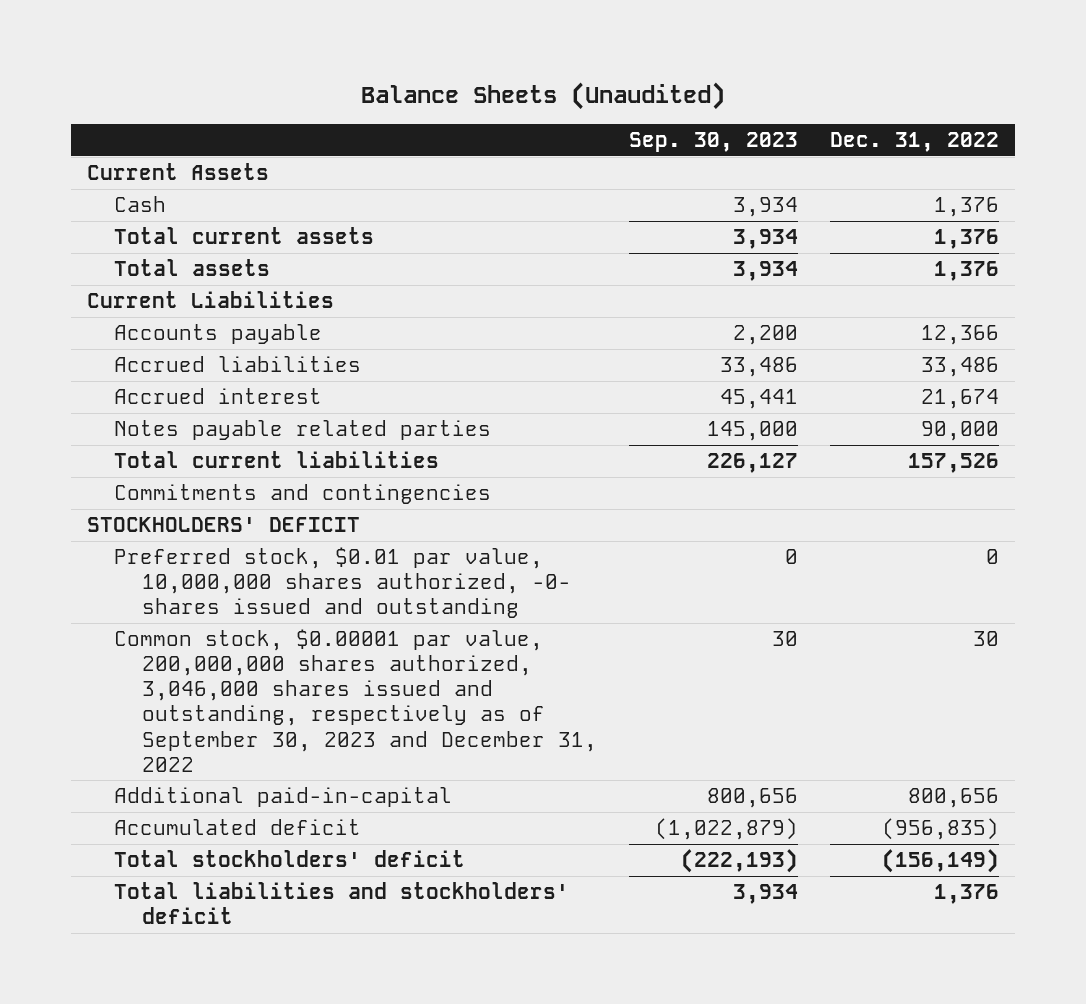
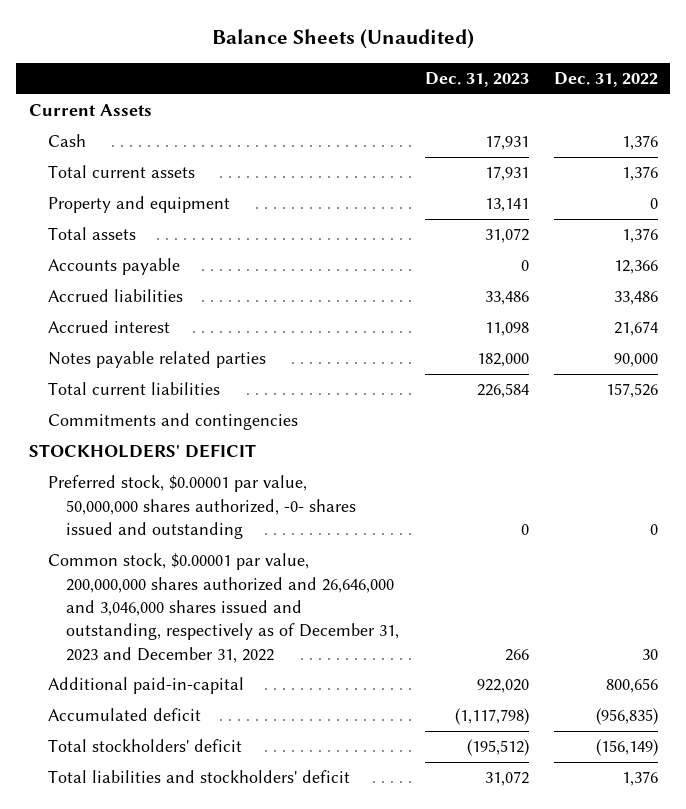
- | Sep. 30, 2023 | Dec. 31, 2022
+ | Dec. 31, 2023 | Dec. 31, 2022
+ Property and equipment | 13,141 | 0
- Current Liabilities
- Preferred stock, $0.01 par value, 10,000,000 shares authorized, -0- shares issued and outstanding | 0 | 0
- Common stock, $0.00001 par value, 200,000,000 shares authorized, 3,046,000 shares issued and outstanding, respectively as of September 30, 2023 and December 31, 2022 | 30 | 30
+ Preferred stock, $0.00001 par value, 50,000,000 shares authorized, -0- shares issued and outstanding | 0 | 0
+ Common stock, $0.00001 par value, 200,000,000 shares authorized and 26,646,000 and 3,046,000 shares issued and outstanding, respectively as of December 31, 2023 and December 31, 2022 | 266 | 30

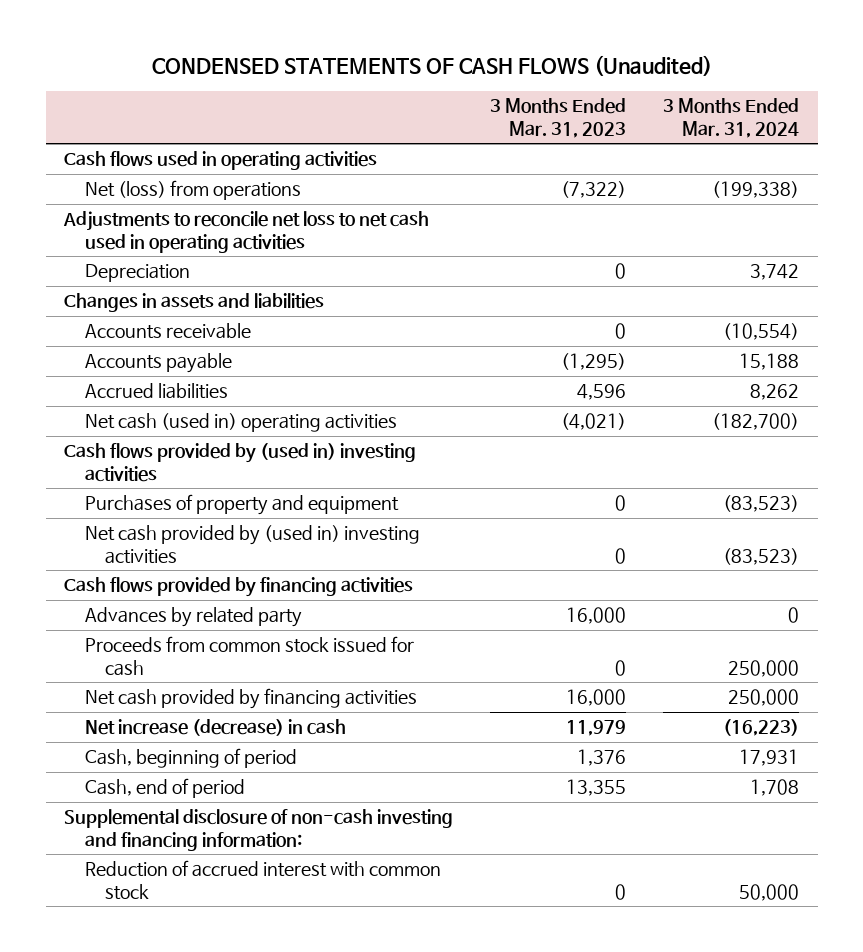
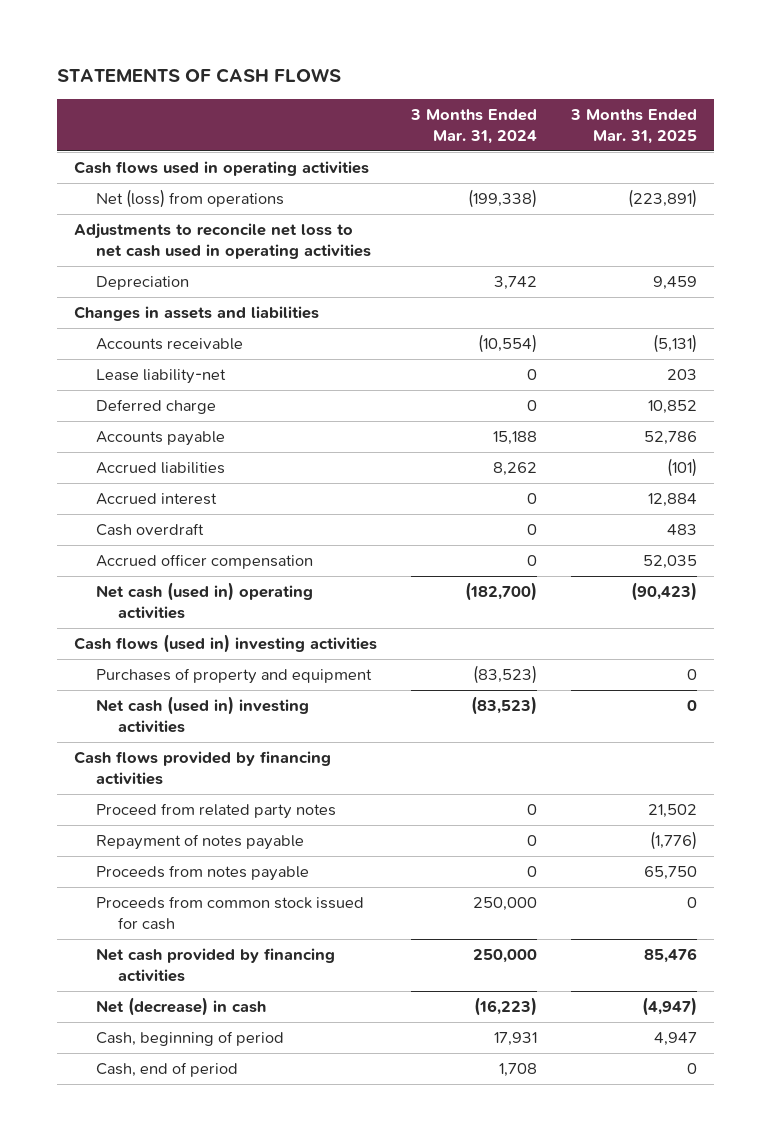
- CONDENSED STATEMENTS OF CASH FLOWS (Unaudited)
+ STATEMENTS OF CASH FLOWS
- | 3 Months Ended Mar. 31, 2023 | 3 Months Ended Mar. 31, 2024
+ | 3 Months Ended Mar. 31, 2024 | 3 Months Ended Mar. 31, 2025
+ Lease liability-net | 0 | 203
+ Deferred charge | 0 | 10,852
+ Accrued interest | 0 | 12,884
+ Cash overdraft | 0 | 483
+ Accrued officer compensation | 0 | 52,035
- Cash flows provided by (used in) investing activities
+ Cash flows (used in) investing activities
- Net cash provided by (used in) investing activities | 0 | (83,523)
+ Net cash (used in) investing activities | (83,523) | 0
- Advances by related party | 16,000 | 0
+ Proceed from related party notes | 0 | 21,502
+ Repayment of notes payable | 0 | (1,776)
+ Proceeds from notes payable | 0 | 65,750
- Net increase (decrease) in cash | 11,979 | (16,223)
+ Net (decrease) in cash | (16,223) | (4,947)
- Supplemental disclosure of non-cash investing and financing information:
- Reduction of accrued interest with common stock | 0 | 50,000

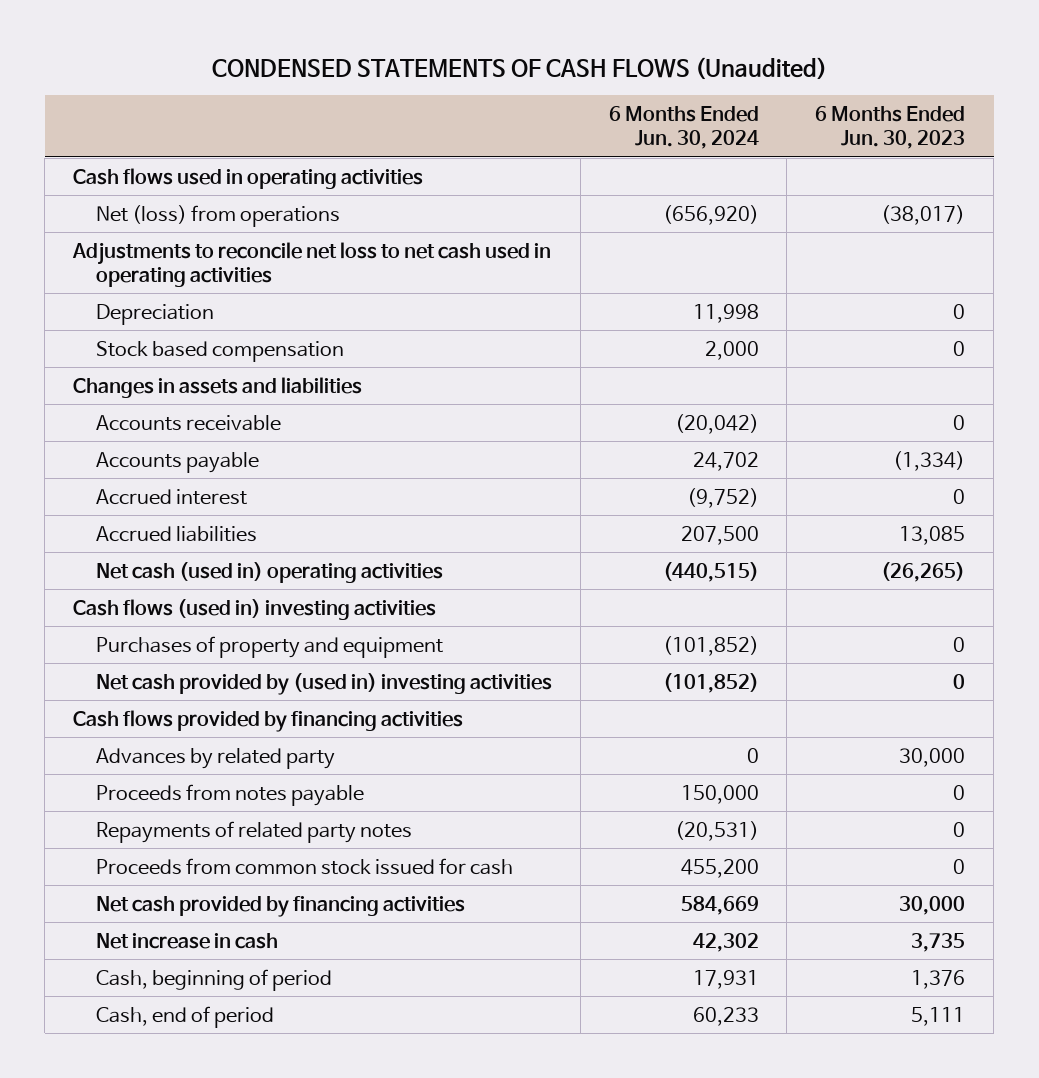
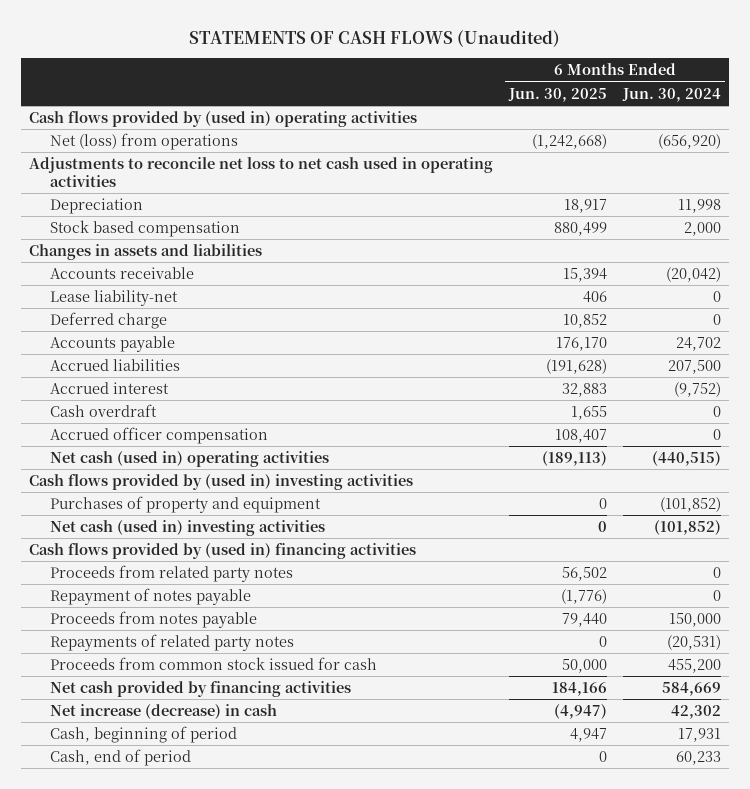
- CONDENSED STATEMENTS OF CASH FLOWS (Unaudited)
+ STATEMENTS OF CASH FLOWS (Unaudited)
- | 6 Months Ended Jun. 30, 2024 | 6 Months Ended Jun. 30, 2023
+ | 6 Months Ended Jun. 30, 2025 | 6 Months Ended Jun. 30, 2024
- Cash flows used in operating activities
+ Cash flows provided by (used in) operating activities
+ Lease liability-net | 406 | 0
+ Deferred charge | 10,852 | 0
moved down: Accrued interest | 32,883 | (9,752)
+ Cash overdraft | 1,655 | 0
+ Accrued officer compensation | 108,407 | 0
- Cash flows (used in) investing activities
+ Cash flows provided by (used in) investing activities
- Net cash provided by (used in) investing activities | (101,852) | 0
- Cash flows provided by financing activities
- Advances by related party | 0 | 30,000
+ Net cash (used in) investing activities | 0 | (101,852)
+ Cash flows provided by (used in) financing activities
+ Proceeds from related party notes | 56,502 | 0
+ Repayment of notes payable | (1,776) | 0
- Net increase in cash | 42,302 | 3,735
+ Net increase (decrease) in cash | (4,947) | 42,302

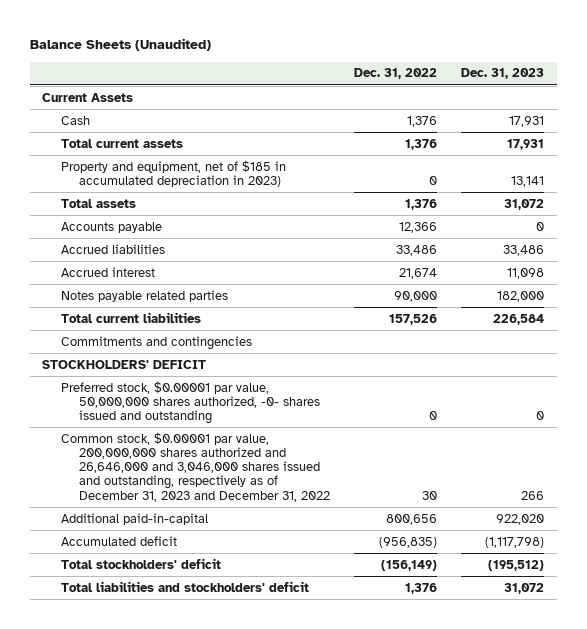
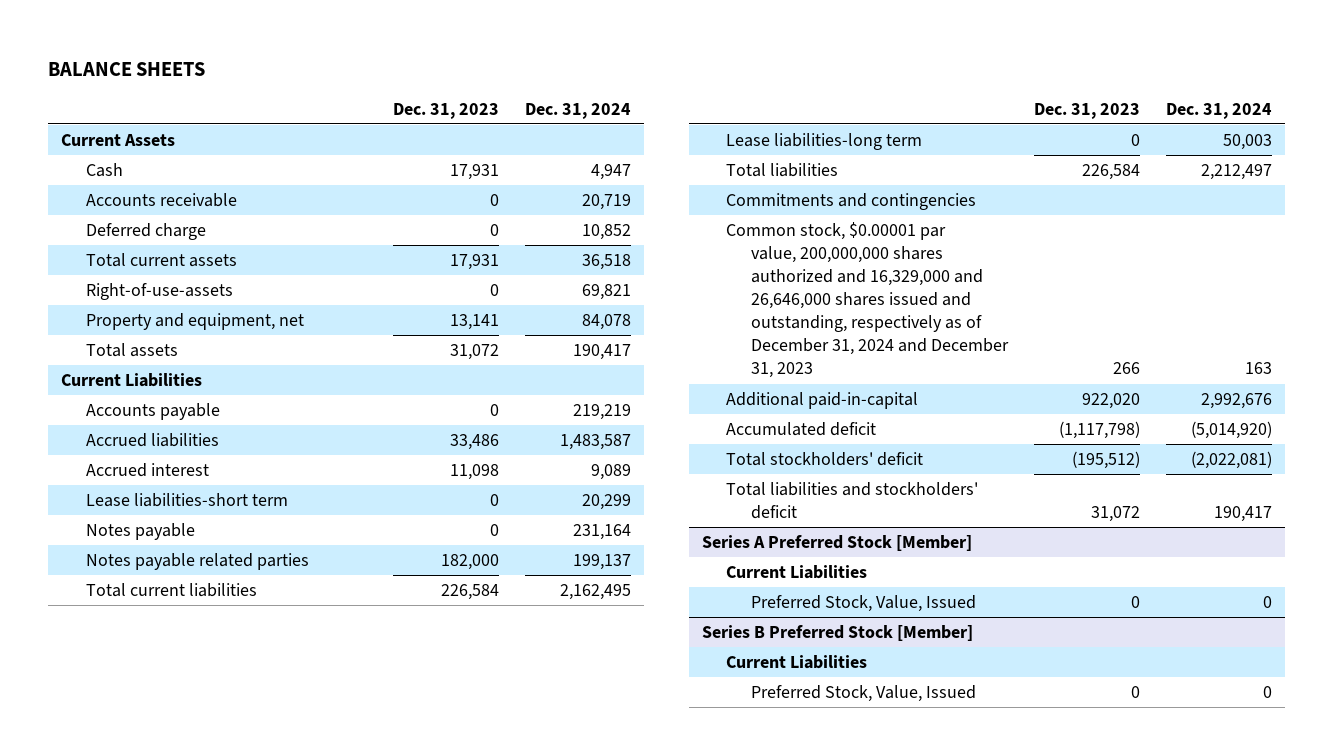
- Balance Sheets (Unaudited)
+ BALANCE SHEETS
- | Dec. 31, 2022 | Dec. 31, 2023
+ | Dec. 31, 2023 | Dec. 31, 2024
+ Accounts receivable | 0 | 20,719
+ Deferred charge | 0 | 10,852
- Property and equipment, net of $185 in accumulated depreciation in 2023) | 0 | 13,141
+ Right-of-use-assets | 0 | 69,821
+ Property and equipment, net | 13,141 | 84,078
+ Current Liabilities
+ Lease liabilities-short term | 0 | 20,299
+ Notes payable | 0 | 231,164
+ Lease liabilities-long term | 0 | 50,003
+ Total liabilities | 226,584 | 2,212,497
- STOCKHOLDERS' DEFICIT
- Preferred stock, $0.00001 par value, 50,000,000 shares authorized, -0- shares issued and outstanding | 0 | 0
- Common stock, $0.00001 par value, 200,000,000 shares authorized and 26,646,000 and 3,046,000 shares issued and outstanding, respectively as of December 31, 2023 and December 31, 2022 | 30 | 266
+ Common stock, $0.00001 par value, 200,000,000 shares authorized and 16,329,000 and 26,646,000 shares issued and outstanding, respectively as of December 31, 2024 and December 31, 2023 | 266 | 163
+ Series A Preferred Stock [Member]
+ Current Liabilities
+ Preferred Stock, Value, Issued | 0 | 0
+ Series B Preferred Stock [Member]
+ Current Liabilities
+ Preferred Stock, Value, Issued | 0 | 0

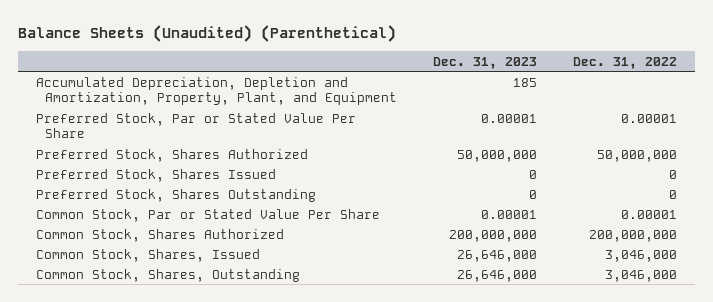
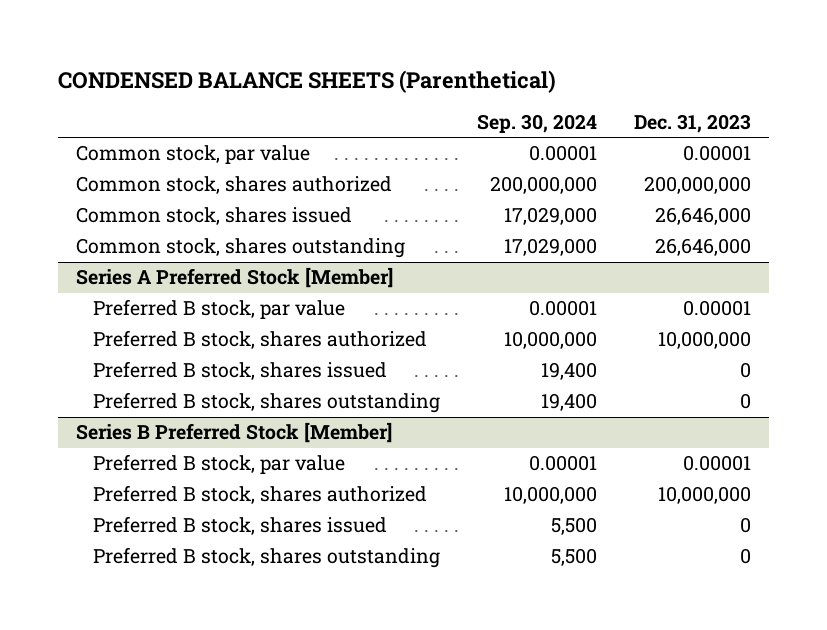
- Balance Sheets (Unaudited) (Parenthetical)
+ CONDENSED BALANCE SHEETS (Parenthetical)
- | Dec. 31, 2023 | Dec. 31, 2022
+ | Sep. 30, 2024 | Dec. 31, 2023
- Accumulated Depreciation, Depletion and Amortization, Property, Plant, and Equipment | 185 |
- Preferred Stock, Par or Stated Value Per Share | 0.00001 | 0.00001
- Preferred Stock, Shares Authorized | 50,000,000 | 50,000,000
- Preferred Stock, Shares Issued | 0 | 0
- Preferred Stock, Shares Outstanding | 0 | 0
- Common Stock, Par or Stated Value Per Share | 0.00001 | 0.00001
- Common Stock, Shares Authorized | 200,000,000 | 200,000,000
- Common Stock, Shares, Issued | 26,646,000 | 3,046,000
- Common Stock, Shares, Outstanding | 26,646,000 | 3,046,000
+ Common stock, par value | 0.00001 | 0.00001
+ Common stock, shares authorized | 200,000,000 | 200,000,000
+ Common stock, shares issued | 17,029,000 | 26,646,000
+ Common stock, shares outstanding | 17,029,000 | 26,646,000
+ Series A Preferred Stock [Member]
+ Preferred B stock, par value | 0.00001 | 0.00001
+ Preferred B stock, shares authorized | 10,000,000 | 10,000,000
+ Preferred B stock, shares issued | 19,400 | 0
+ Preferred B stock, shares outstanding | 19,400 | 0
+ Series B Preferred Stock [Member]
+ Preferred B stock, par value | 0.00001 | 0.00001
+ Preferred B stock, shares authorized | 10,000,000 | 10,000,000
+ Preferred B stock, shares issued | 5,500 | 0
+ Preferred B stock, shares outstanding | 5,500 | 0

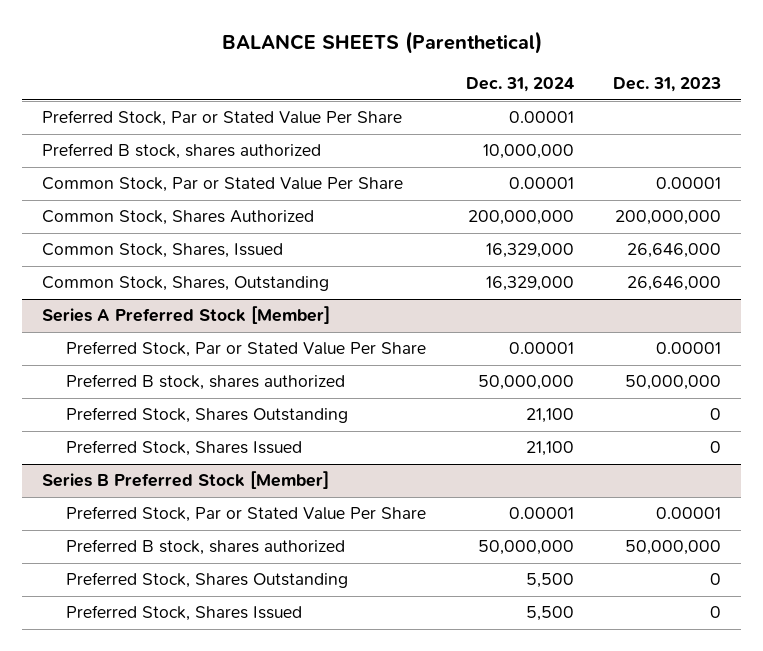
- CONDENSED BALANCE SHEETS (Parenthetical)
+ BALANCE SHEETS (Parenthetical)
- | Sep. 30, 2024 | Dec. 31, 2023
+ | Dec. 31, 2024 | Dec. 31, 2023
- Common stock, par value | 0.00001 | 0.00001
- Common stock, shares authorized | 200,000,000 | 200,000,000
- Common stock, shares issued | 17,029,000 | 26,646,000
- Common stock, shares outstanding | 17,029,000 | 26,646,000
+ Preferred Stock, Par or Stated Value Per Share | 0.00001 |
+ Preferred B stock, shares authorized | 10,000,000 |
+ Common Stock, Par or Stated Value Per Share | 0.00001 | 0.00001
+ Common Stock, Shares Authorized | 200,000,000 | 200,000,000
+ Common Stock, Shares, Issued | 16,329,000 | 26,646,000
+ Common Stock, Shares, Outstanding | 16,329,000 | 26,646,000
@ Series A Preferred Stock [Member]
- Preferred B stock, par value | 0.00001 | 0.00001
- Preferred B stock, shares authorized | 10,000,000 | 10,000,000
- Preferred B stock, shares issued | 19,400 | 0
- Preferred B stock, shares outstanding | 19,400 | 0
+ Preferred Stock, Par or Stated Value Per Share | 0.00001 | 0.00001
+ Preferred B stock, shares authorized | 50,000,000 | 50,000,000
+ Preferred Stock, Shares Outstanding | 21,100 | 0
+ Preferred Stock, Shares Issued | 21,100 | 0
@ Series B Preferred Stock [Member]
- Preferred B stock, par value | 0.00001 | 0.00001
- Preferred B stock, shares authorized | 10,000,000 | 10,000,000
- Preferred B stock, shares issued | 5,500 | 0
- Preferred B stock, shares outstanding | 5,500 | 0
+ Preferred Stock, Par or Stated Value Per Share | 0.00001 | 0.00001
+ Preferred B stock, shares authorized | 50,000,000 | 50,000,000
+ Preferred Stock, Shares Outstanding | 5,500 | 0
+ Preferred Stock, Shares Issued | 5,500 | 0

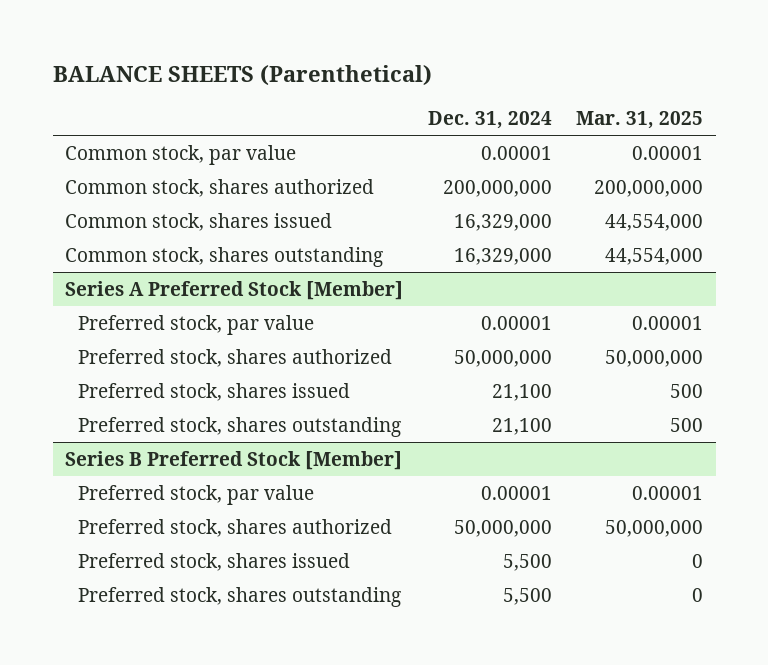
- | Dec. 31, 2024 | Dec. 31, 2023
+ | Dec. 31, 2024 | Mar. 31, 2025
- Preferred Stock, Par or Stated Value Per Share | 0.00001 |
- Preferred B stock, shares authorized | 10,000,000 |
- Common Stock, Par or Stated Value Per Share | 0.00001 | 0.00001
- Common Stock, Shares Authorized | 200,000,000 | 200,000,000
- Common Stock, Shares, Issued | 16,329,000 | 26,646,000
- Common Stock, Shares, Outstanding | 16,329,000 | 26,646,000
+ Common stock, par value | 0.00001 | 0.00001
+ Common stock, shares authorized | 200,000,000 | 200,000,000
+ Common stock, shares issued | 16,329,000 | 44,554,000
+ Common stock, shares outstanding | 16,329,000 | 44,554,000
@ Series A Preferred Stock [Member]
- Preferred Stock, Par or Stated Value Per Share | 0.00001 | 0.00001
- Preferred B stock, shares authorized | 50,000,000 | 50,000,000
- Preferred Stock, Shares Outstanding | 21,100 | 0
- Preferred Stock, Shares Issued | 21,100 | 0
+ Preferred stock, par value | 0.00001 | 0.00001
+ Preferred stock, shares authorized | 50,000,000 | 50,000,000
+ Preferred stock, shares issued | 21,100 | 500
+ Preferred stock, shares outstanding | 21,100 | 500
@ Series B Preferred Stock [Member]
- Preferred Stock, Par or Stated Value Per Share | 0.00001 | 0.00001
- Preferred B stock, shares authorized | 50,000,000 | 50,000,000
- Preferred Stock, Shares Outstanding | 5,500 | 0
- Preferred Stock, Shares Issued | 5,500 | 0
+ Preferred stock, par value | 0.00001 | 0.00001
+ Preferred stock, shares authorized | 50,000,000 | 50,000,000
+ Preferred stock, shares issued | 5,500 | 0
+ Preferred stock, shares outstanding | 5,500 | 0

